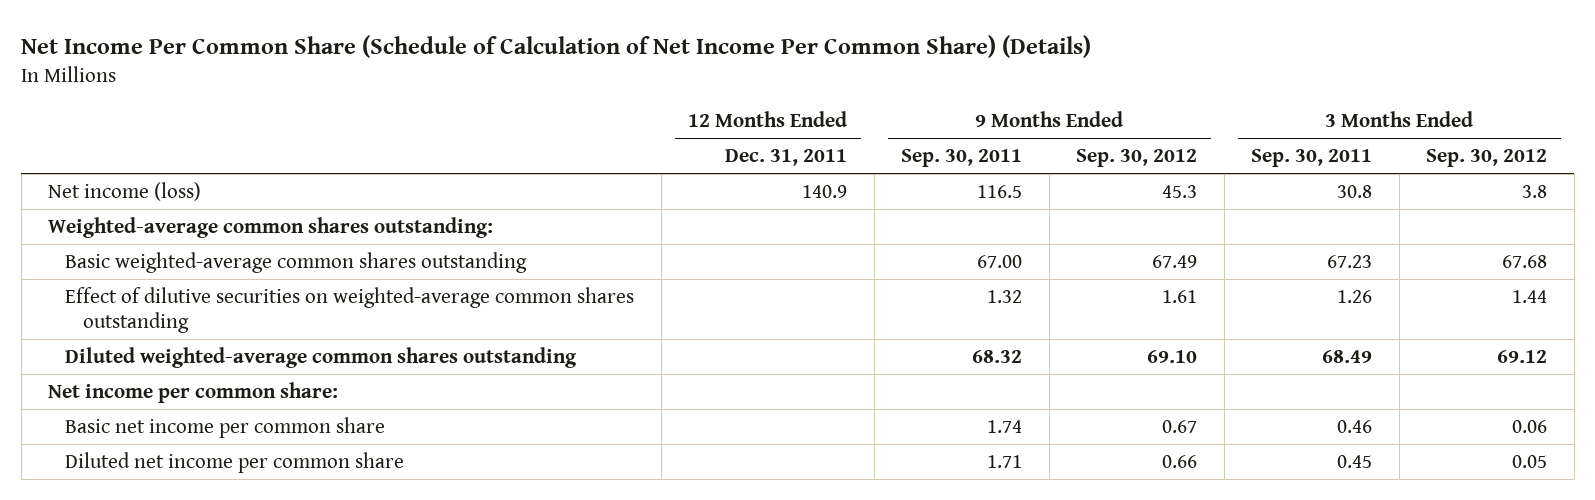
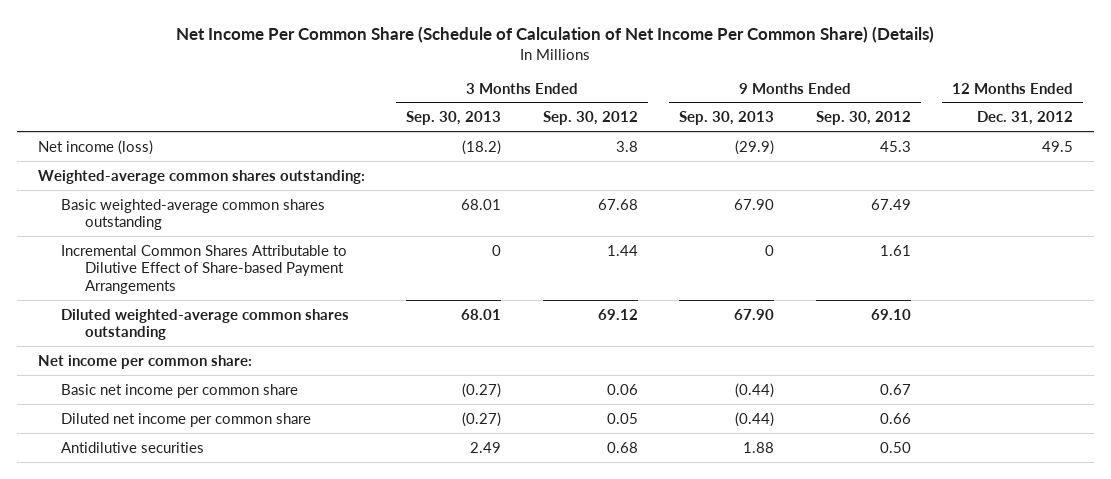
- | 12 Months Ended Dec. 31, 2011 | 9 Months Ended Sep. 30, 2011 | 9 Months Ended Sep. 30, 2012 | 3 Months Ended Sep. 30, 2011 | 3 Months Ended Sep. 30, 2012
+ | 3 Months Ended Sep. 30, 2013 | 3 Months Ended Sep. 30, 2012 | 9 Months Ended Sep. 30, 2013 | 9 Months Ended Sep. 30, 2012 | 12 Months Ended Dec. 31, 2012
- Effect of dilutive securities on weighted-average common shares outstanding | | 1.32 | 1.61 | 1.26 | 1.44
+ Incremental Common Shares Attributable to Dilutive Effect of Share-based Payment Arrangements | 0 | 1.44 | 0 | 1.61 |
+ Antidilutive securities | 2.49 | 0.68 | 1.88 | 0.50 |

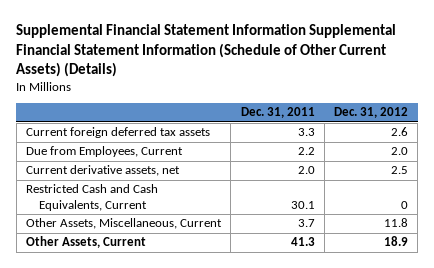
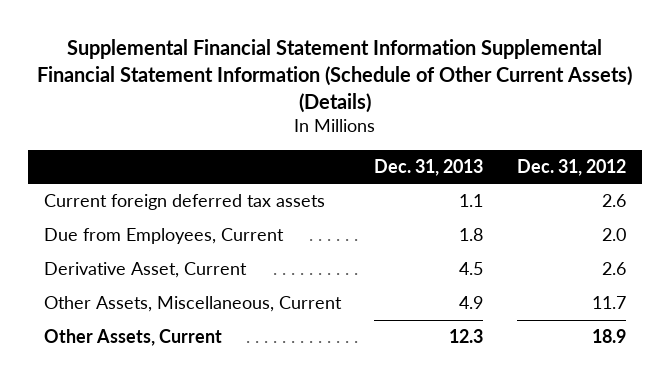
- | Dec. 31, 2011 | Dec. 31, 2012
+ | Dec. 31, 2013 | Dec. 31, 2012
- Current derivative assets, net | 2.0 | 2.5
- Restricted Cash and Cash Equivalents, Current | 30.1 | 0
- Other Assets, Miscellaneous, Current | 3.7 | 11.8
+ Derivative Asset, Current | 4.5 | 2.6
+ Other Assets, Miscellaneous, Current | 4.9 | 11.7

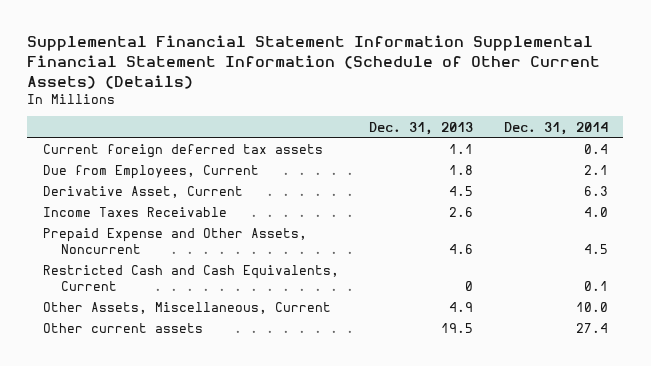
- | Dec. 31, 2013 | Dec. 31, 2012
+ | Dec. 31, 2013 | Dec. 31, 2014
+ Income Taxes Receivable | 2.6 | 4.0
+ Prepaid Expense and Other Assets, Noncurrent | 4.6 | 4.5
+ Restricted Cash and Cash Equivalents, Current | 0 | 0.1
- Other Assets, Current | 12.3 | 18.9
+ Other current assets | 19.5 | 27.4

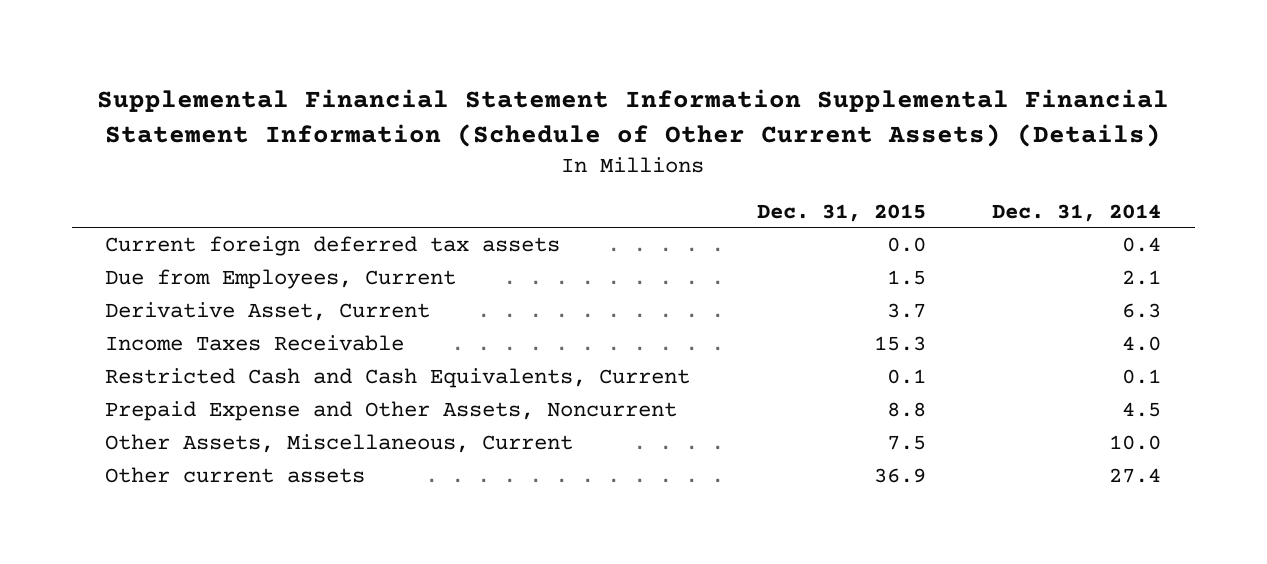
- | Dec. 31, 2013 | Dec. 31, 2014
+ | Dec. 31, 2015 | Dec. 31, 2014
moved down: Prepaid Expense and Other Assets, Noncurrent | 8.8 | 4.5

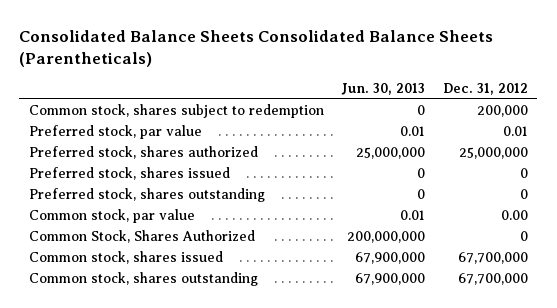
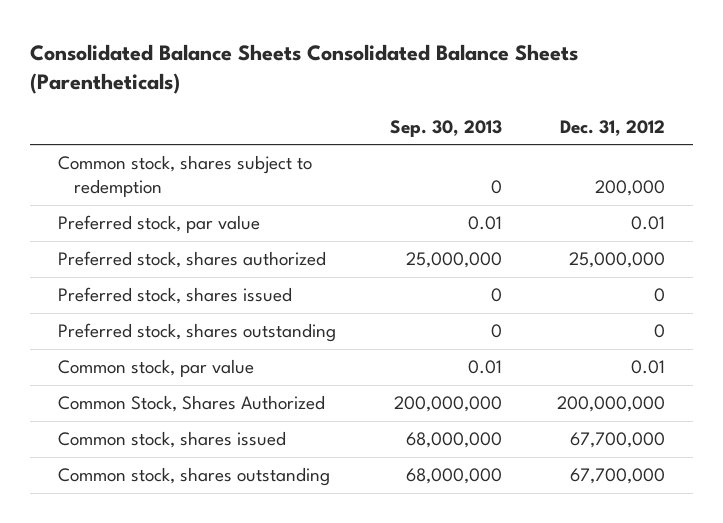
- | Jun. 30, 2013 | Dec. 31, 2012
+ | Sep. 30, 2013 | Dec. 31, 2012
- Common stock, par value | 0.01 | 0.00
- Common Stock, Shares Authorized | 200,000,000 | 0
+ Common stock, par value | 0.01 | 0.01
+ Common Stock, Shares Authorized | 200,000,000 | 200,000,000

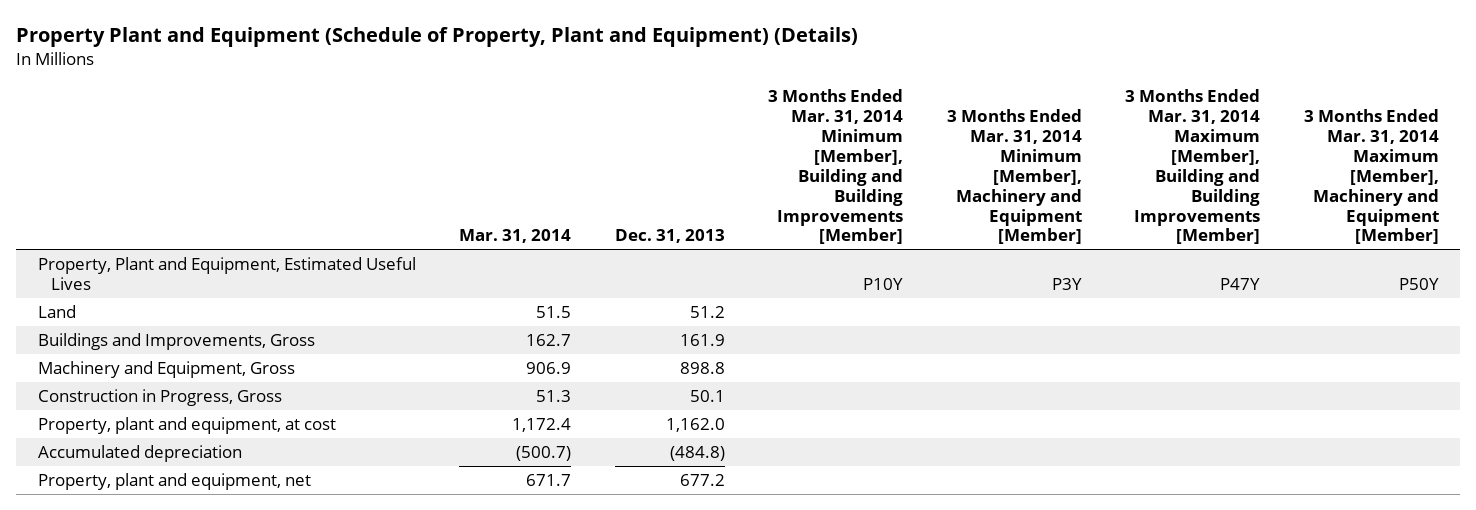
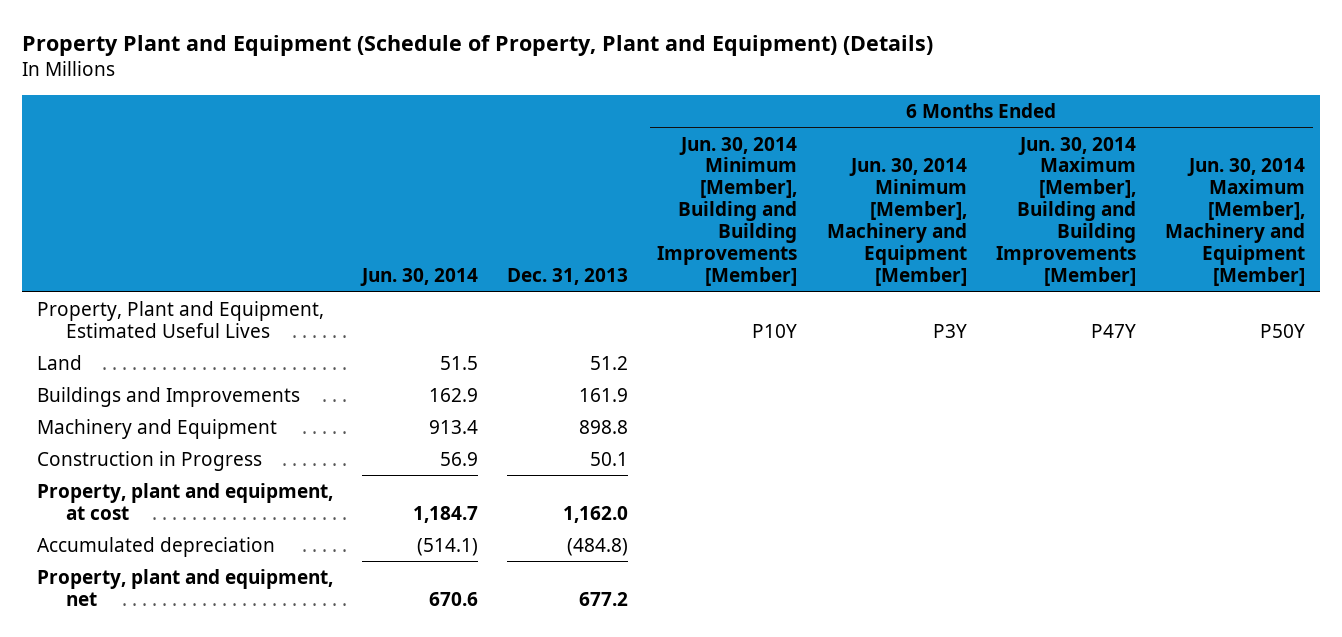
- | Mar. 31, 2014 | Dec. 31, 2013 | 3 Months Ended Mar. 31, 2014 Minimum [Member], Building and Building Improvements [Member] | 3 Months Ended Mar. 31, 2014 Minimum [Member], Machinery and Equipment [Member] | 3 Months Ended Mar. 31, 2014 Maximum [Member], Building and Building Improvements [Member] | 3 Months Ended Mar. 31, 2014 Maximum [Member], Machinery and Equipment [Member]
+ | Jun. 30, 2014 | Dec. 31, 2013 | 6 Months Ended Jun. 30, 2014 Minimum [Member], Building and Building Improvements [Member] | 6 Months Ended Jun. 30, 2014 Minimum [Member], Machinery and Equipment [Member] | 6 Months Ended Jun. 30, 2014 Maximum [Member], Building and Building Improvements [Member] | 6 Months Ended Jun. 30, 2014 Maximum [Member], Machinery and Equipment [Member]
- Buildings and Improvements, Gross | 162.7 | 161.9 | | | |
- Machinery and Equipment, Gross | 906.9 | 898.8 | | | |
- Construction in Progress, Gross | 51.3 | 50.1 | | | |
+ Buildings and Improvements | 162.9 | 161.9 | | | |
+ Machinery and Equipment | 913.4 | 898.8 | | | |
+ Construction in Progress | 56.9 | 50.1 | | | |

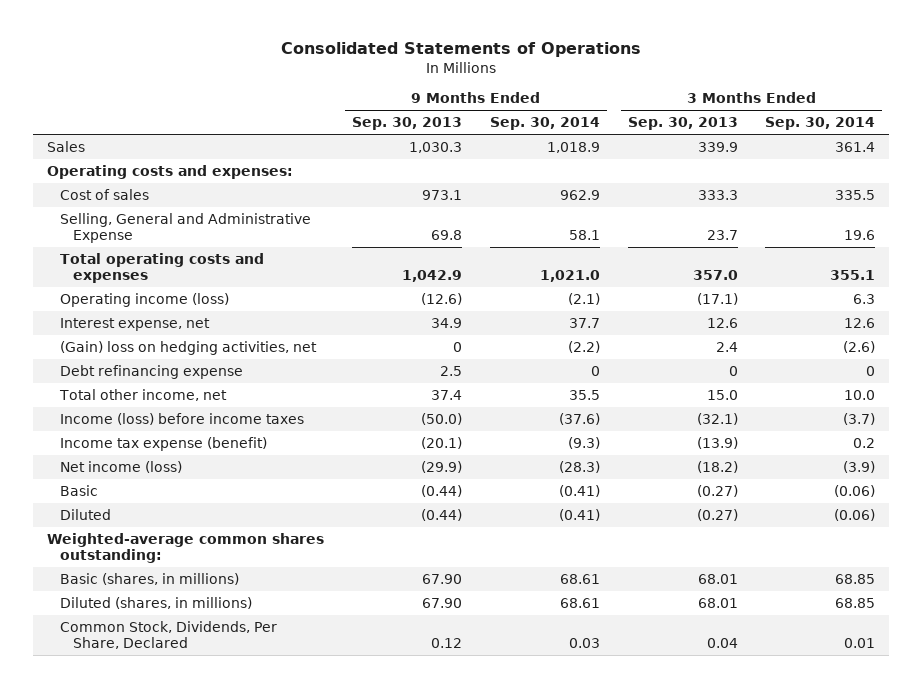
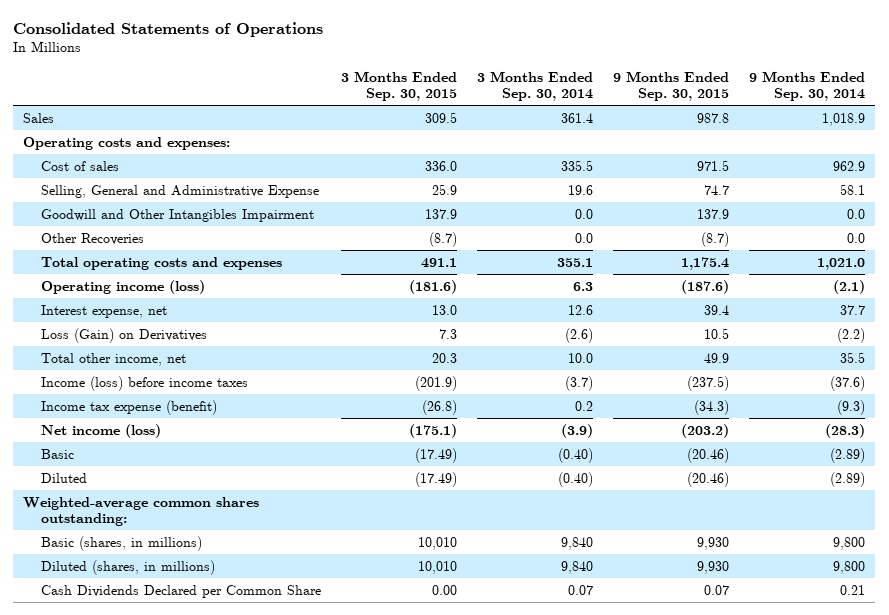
- | 9 Months Ended Sep. 30, 2013 | 9 Months Ended Sep. 30, 2014 | 3 Months Ended Sep. 30, 2013 | 3 Months Ended Sep. 30, 2014
+ | 3 Months Ended Sep. 30, 2015 | 3 Months Ended Sep. 30, 2014 | 9 Months Ended Sep. 30, 2015 | 9 Months Ended Sep. 30, 2014
+ Goodwill and Other Intangibles Impairment | 137.9 | 0.0 | 137.9 | 0.0
+ Other Recoveries | (8.7) | 0.0 | (8.7) | 0.0
- (Gain) loss on hedging activities, net | 0 | (2.2) | 2.4 | (2.6)
- Debt refinancing expense | 2.5 | 0 | 0 | 0
+ Loss (Gain) on Derivatives | 7.3 | (2.6) | 10.5 | (2.2)
- Basic | (0.44) | (0.41) | (0.27) | (0.06)
- Diluted | (0.44) | (0.41) | (0.27) | (0.06)
+ Basic | (17.49) | (0.40) | (20.46) | (2.89)
+ Diluted | (17.49) | (0.40) | (20.46) | (2.89)
- Basic (shares, in millions) | 67.90 | 68.61 | 68.01 | 68.85
- Diluted (shares, in millions) | 67.90 | 68.61 | 68.01 | 68.85
- Common Stock, Dividends, Per Share, Declared | 0.12 | 0.03 | 0.04 | 0.01
+ Basic (shares, in millions) | 10,010 | 9,840 | 9,930 | 9,800
+ Diluted (shares, in millions) | 10,010 | 9,840 | 9,930 | 9,800
+ Cash Dividends Declared per Common Share | 0.00 | 0.07 | 0.07 | 0.21

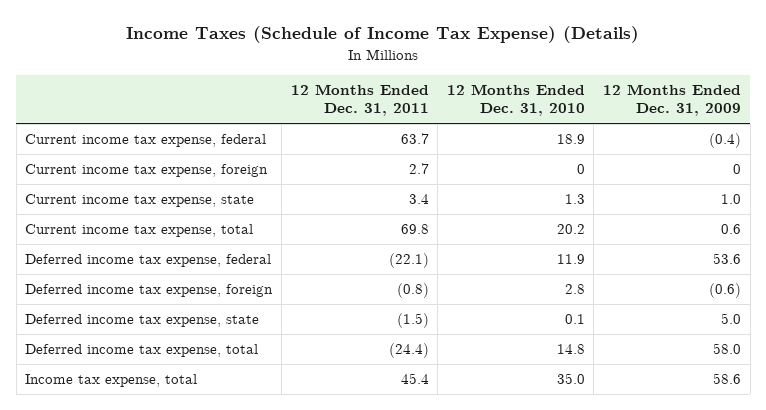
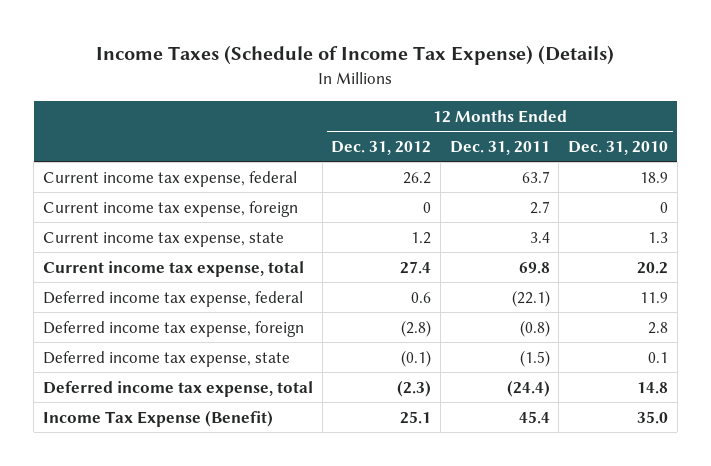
- | 12 Months Ended Dec. 31, 2011 | 12 Months Ended Dec. 31, 2010 | 12 Months Ended Dec. 31, 2009
+ | 12 Months Ended Dec. 31, 2012 | 12 Months Ended Dec. 31, 2011 | 12 Months Ended Dec. 31, 2010
- Income tax expense, total | 45.4 | 35.0 | 58.6
+ Income Tax Expense (Benefit) | 25.1 | 45.4 | 35.0

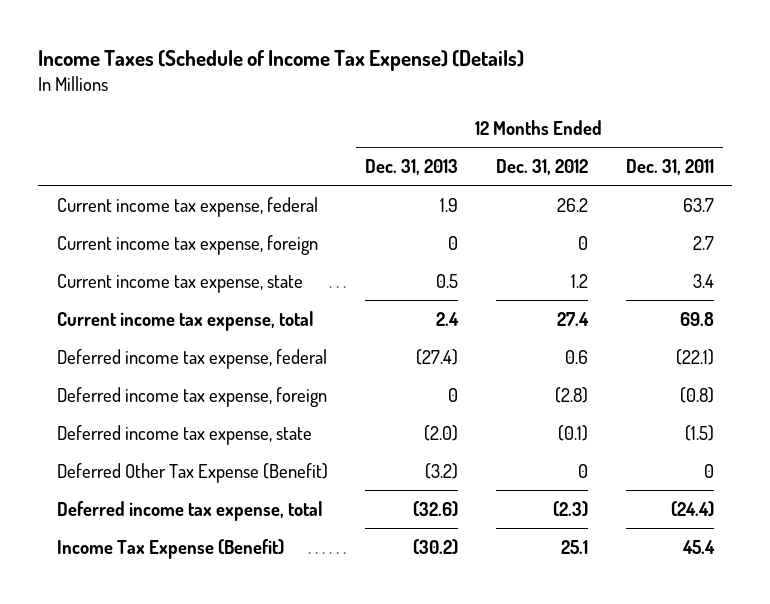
- | 12 Months Ended Dec. 31, 2012 | 12 Months Ended Dec. 31, 2011 | 12 Months Ended Dec. 31, 2010
+ | 12 Months Ended Dec. 31, 2013 | 12 Months Ended Dec. 31, 2012 | 12 Months Ended Dec. 31, 2011
+ Deferred Other Tax Expense (Benefit) | (3.2) | 0 | 0

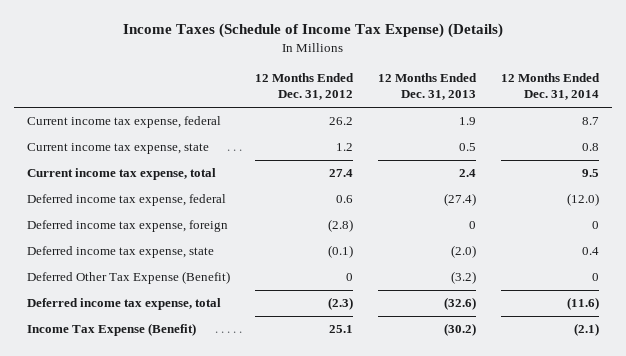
- | 12 Months Ended Dec. 31, 2013 | 12 Months Ended Dec. 31, 2012 | 12 Months Ended Dec. 31, 2011
+ | 12 Months Ended Dec. 31, 2012 | 12 Months Ended Dec. 31, 2013 | 12 Months Ended Dec. 31, 2014
- Current income tax expense, foreign | 0 | 0 | 2.7

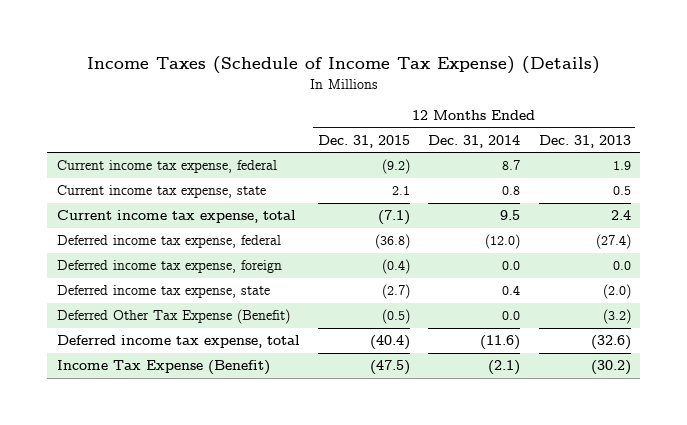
- | 12 Months Ended Dec. 31, 2012 | 12 Months Ended Dec. 31, 2013 | 12 Months Ended Dec. 31, 2014
+ | 12 Months Ended Dec. 31, 2015 | 12 Months Ended Dec. 31, 2014 | 12 Months Ended Dec. 31, 2013
- Deferred income tax expense, foreign | (2.8) | 0 | 0
+ Deferred income tax expense, foreign | (0.4) | 0.0 | 0.0
- Deferred Other Tax Expense (Benefit) | 0 | (3.2) | 0
+ Deferred Other Tax Expense (Benefit) | (0.5) | 0.0 | (3.2)

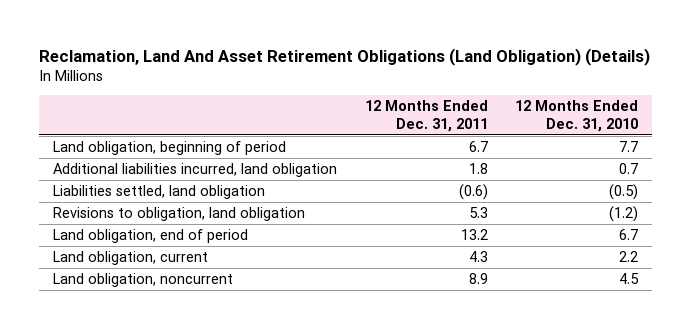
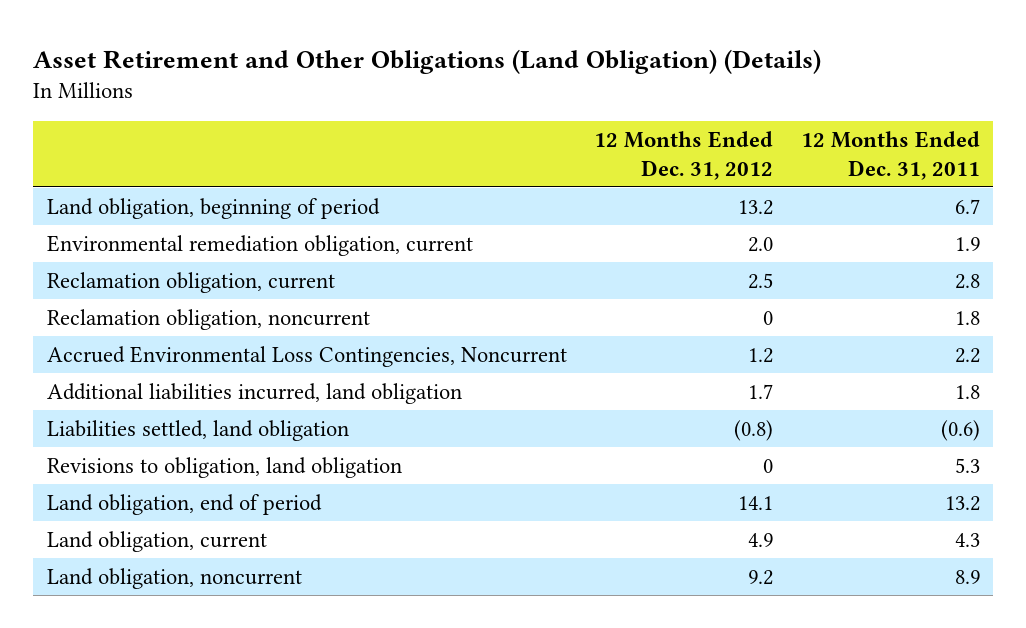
- Reclamation, Land And Asset Retirement Obligations (Land Obligation) (Details)
+ Asset Retirement and Other Obligations (Land Obligation) (Details)
- | 12 Months Ended Dec. 31, 2011 | 12 Months Ended Dec. 31, 2010
+ | 12 Months Ended Dec. 31, 2012 | 12 Months Ended Dec. 31, 2011
+ Environmental remediation obligation, current | 2.0 | 1.9
+ Reclamation obligation, current | 2.5 | 2.8
+ Reclamation obligation, noncurrent | 0 | 1.8
+ Accrued Environmental Loss Contingencies, Noncurrent | 1.2 | 2.2

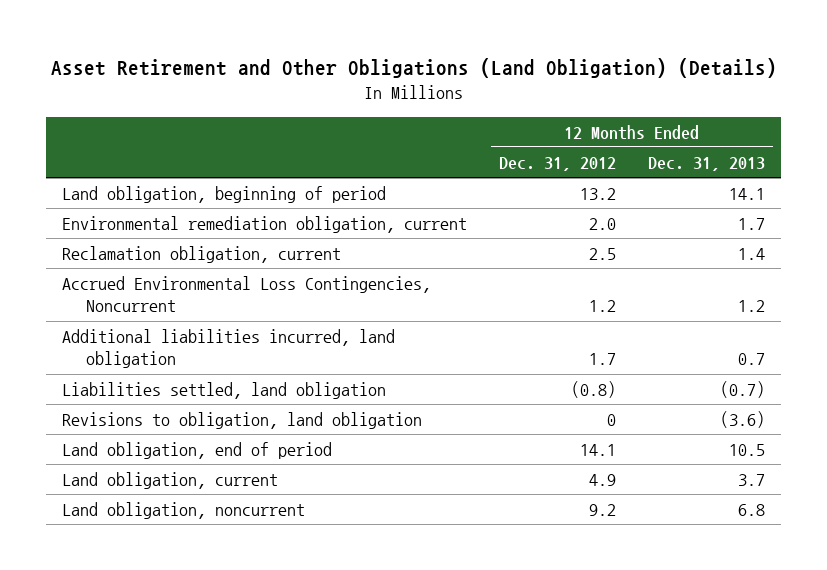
- | 12 Months Ended Dec. 31, 2012 | 12 Months Ended Dec. 31, 2011
+ | 12 Months Ended Dec. 31, 2012 | 12 Months Ended Dec. 31, 2013
- Reclamation obligation, noncurrent | 0 | 1.8

